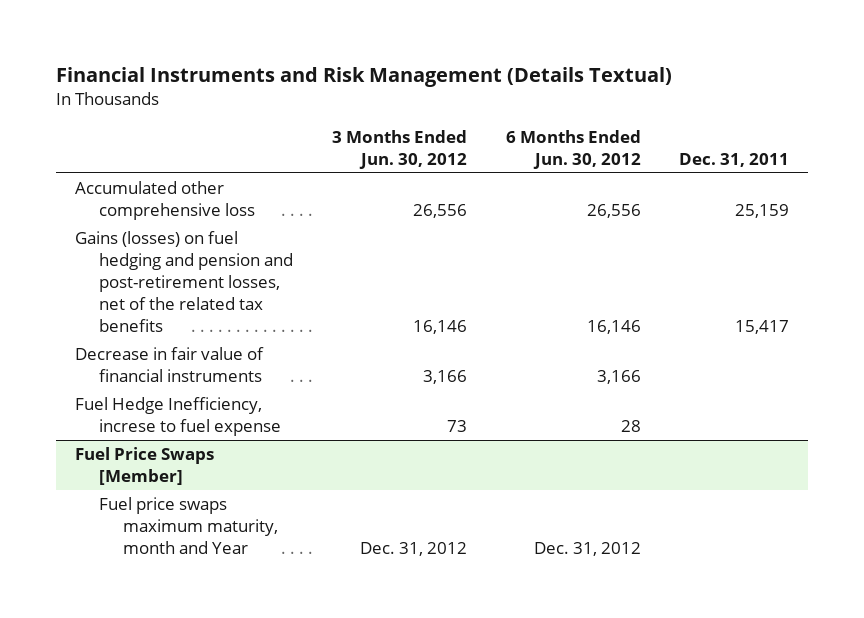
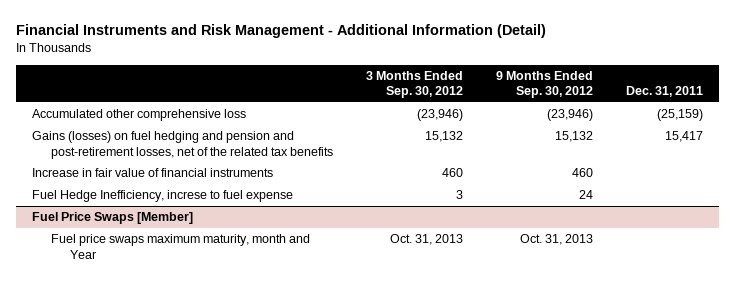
- Financial Instruments and Risk Management (Details Textual)
+ Financial Instruments and Risk Management - Additional Information (Detail)
- | 3 Months Ended Jun. 30, 2012 | 6 Months Ended Jun. 30, 2012 | Dec. 31, 2011
+ | 3 Months Ended Sep. 30, 2012 | 9 Months Ended Sep. 30, 2012 | Dec. 31, 2011
- Accumulated other comprehensive loss | 26,556 | 26,556 | 25,159
+ Accumulated other comprehensive loss | (23,946) | (23,946) | (25,159)
- Decrease in fair value of financial instruments | 3,166 | 3,166 |
+ Increase in fair value of financial instruments | 460 | 460 |

